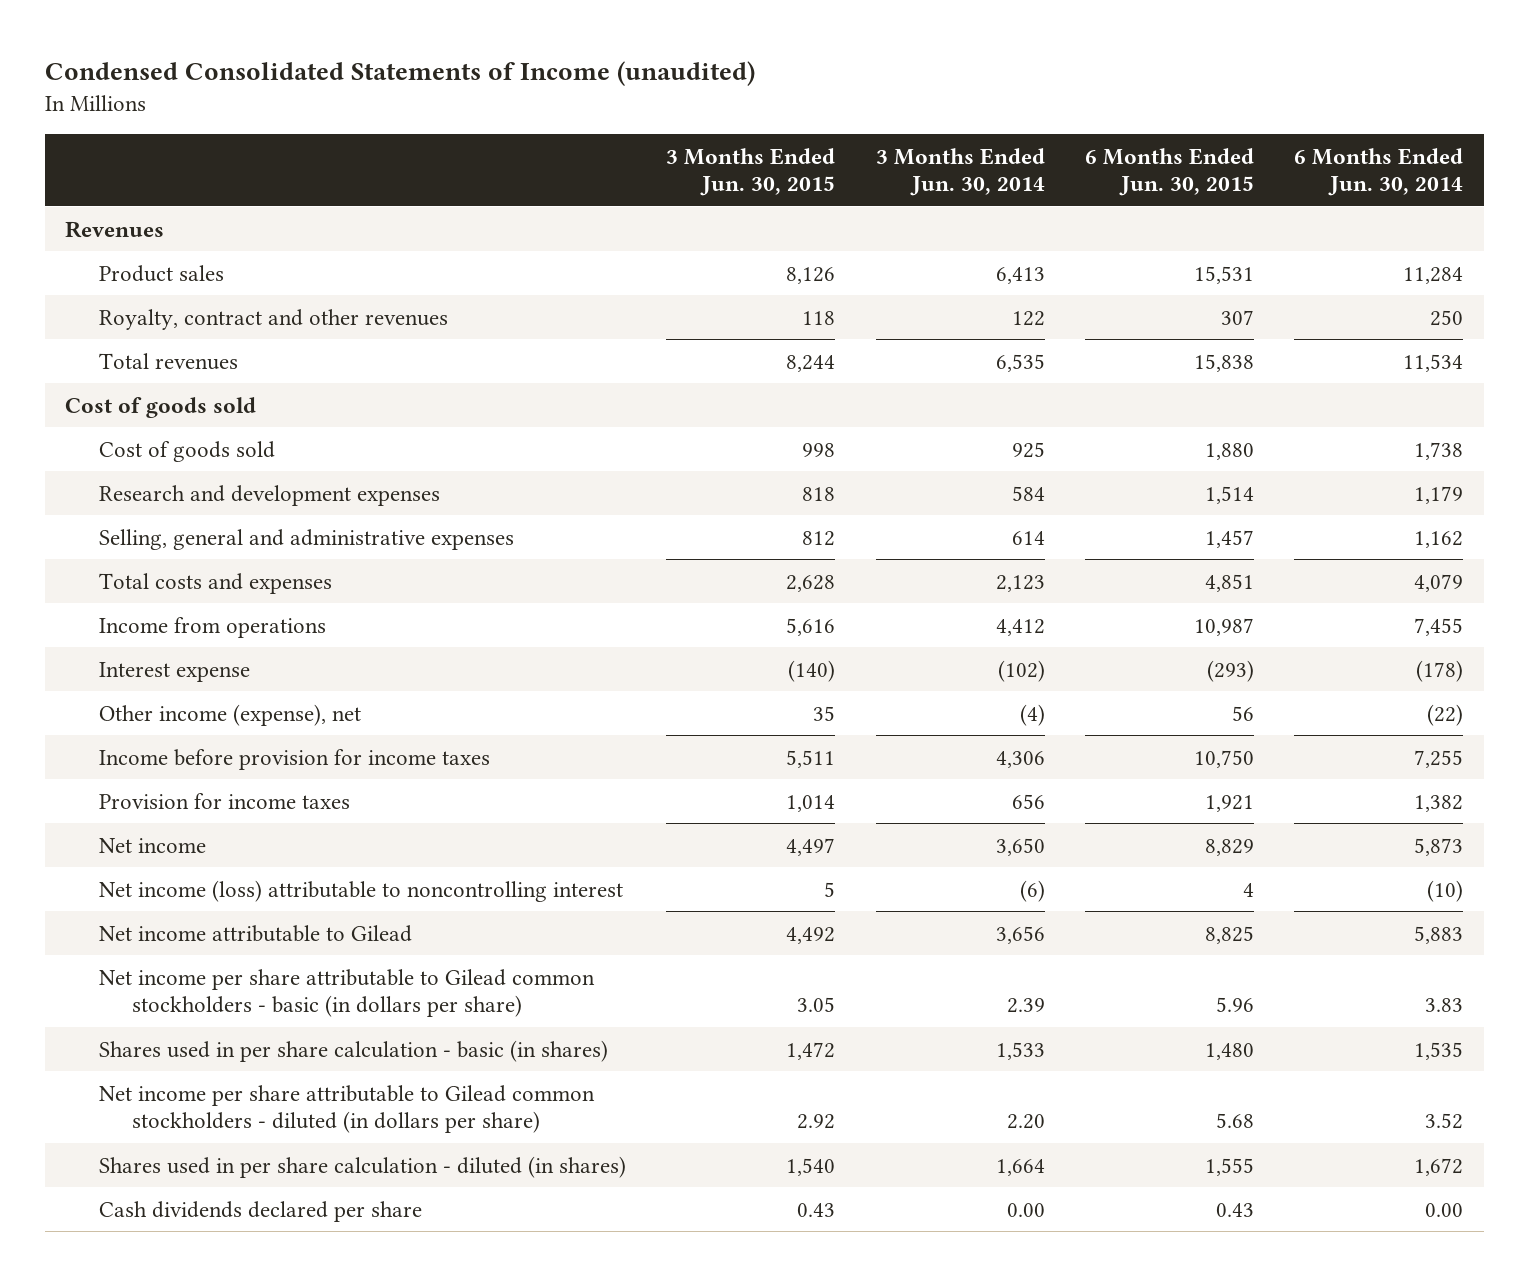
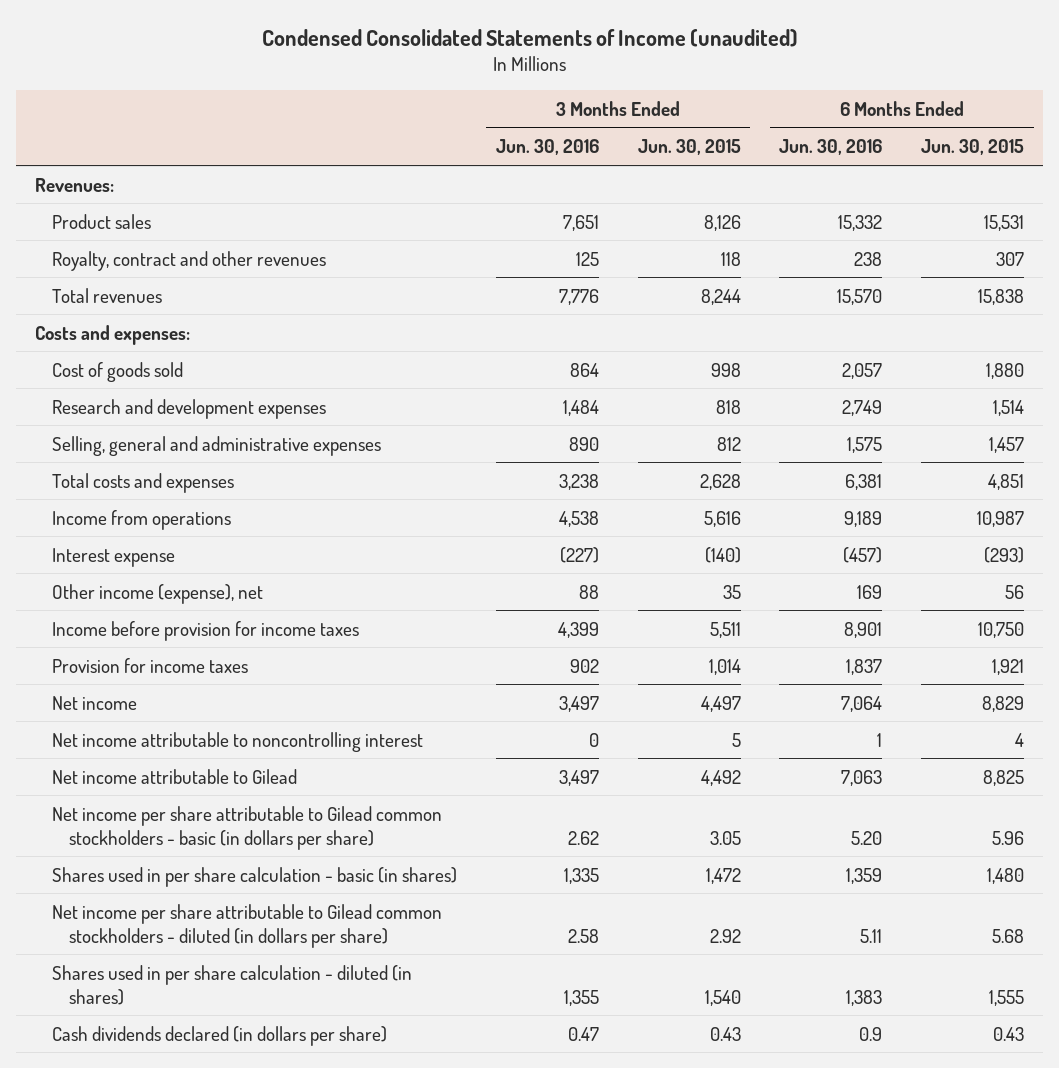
- | 3 Months Ended Jun. 30, 2015 | 3 Months Ended Jun. 30, 2014 | 6 Months Ended Jun. 30, 2015 | 6 Months Ended Jun. 30, 2014
+ | 3 Months Ended Jun. 30, 2016 | 3 Months Ended Jun. 30, 2015 | 6 Months Ended Jun. 30, 2016 | 6 Months Ended Jun. 30, 2015
- Revenues
+ Revenues:
- Cost of goods sold
+ Costs and expenses:
- Net income (loss) attributable to noncontrolling interest | 5 | (6) | 4 | (10)
+ Net income attributable to noncontrolling interest | 0 | 5 | 1 | 4
- Cash dividends declared per share | 0.43 | 0.00 | 0.43 | 0.00
+ Cash dividends declared (in dollars per share) | 0.47 | 0.43 | 0.9 | 0.43

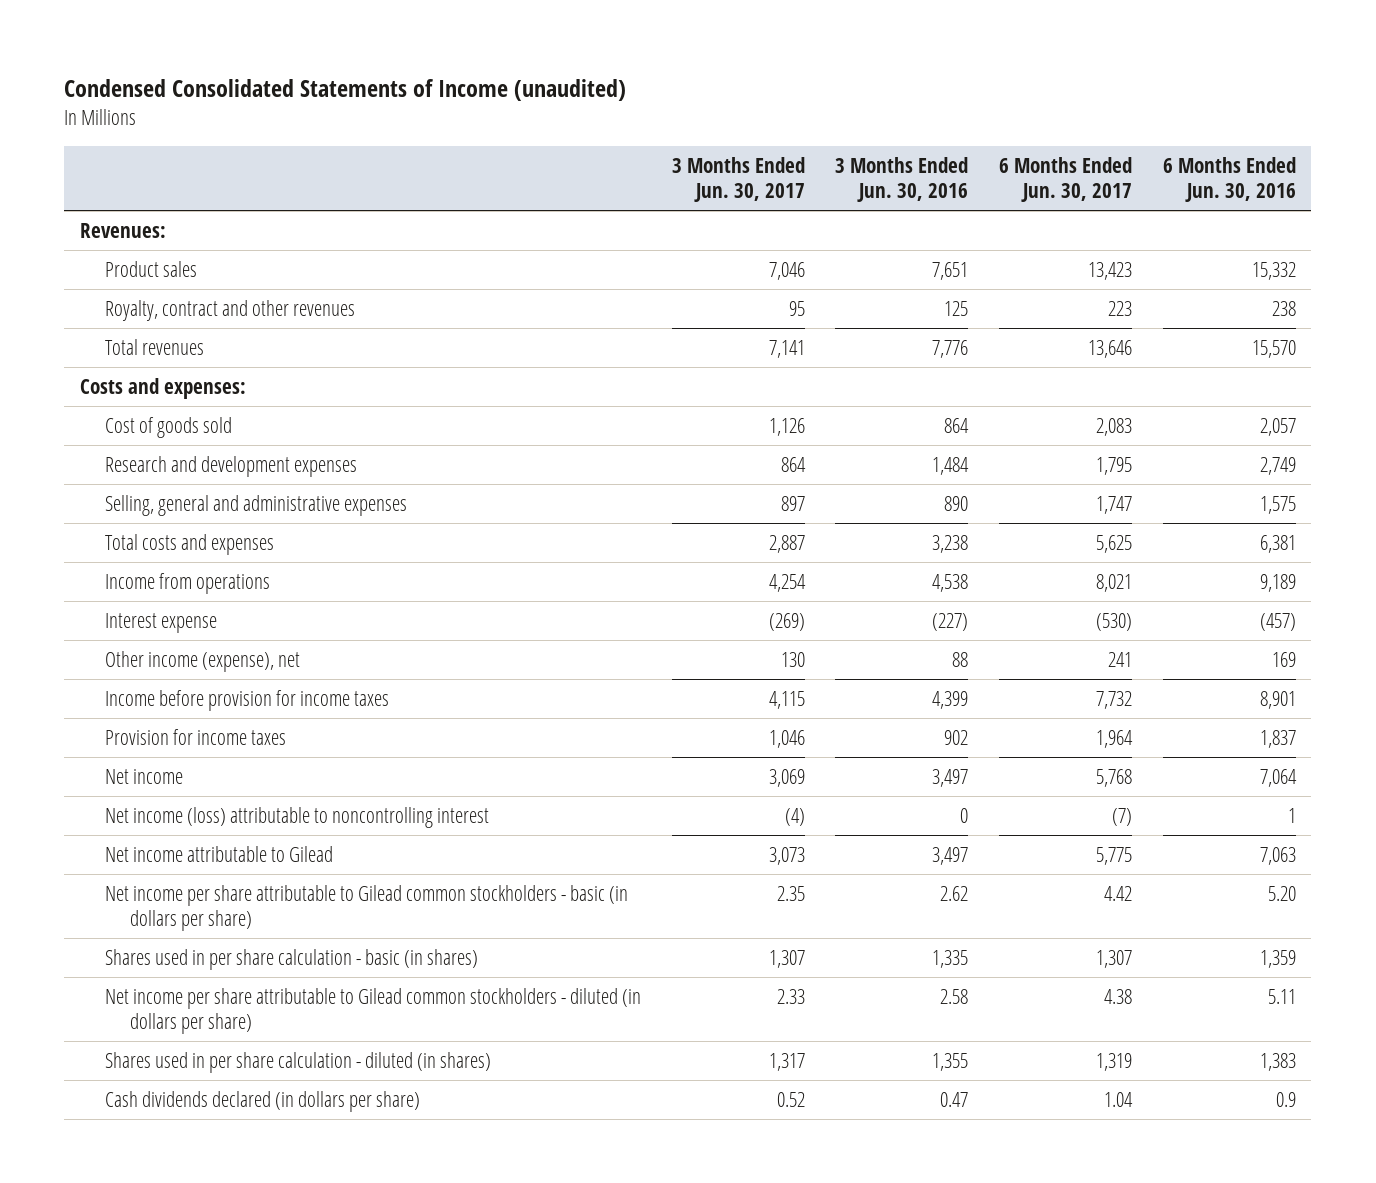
- | 3 Months Ended Jun. 30, 2016 | 3 Months Ended Jun. 30, 2015 | 6 Months Ended Jun. 30, 2016 | 6 Months Ended Jun. 30, 2015
+ | 3 Months Ended Jun. 30, 2017 | 3 Months Ended Jun. 30, 2016 | 6 Months Ended Jun. 30, 2017 | 6 Months Ended Jun. 30, 2016
- Net income attributable to noncontrolling interest | 0 | 5 | 1 | 4
+ Net income (loss) attributable to noncontrolling interest | (4) | 0 | (7) | 1

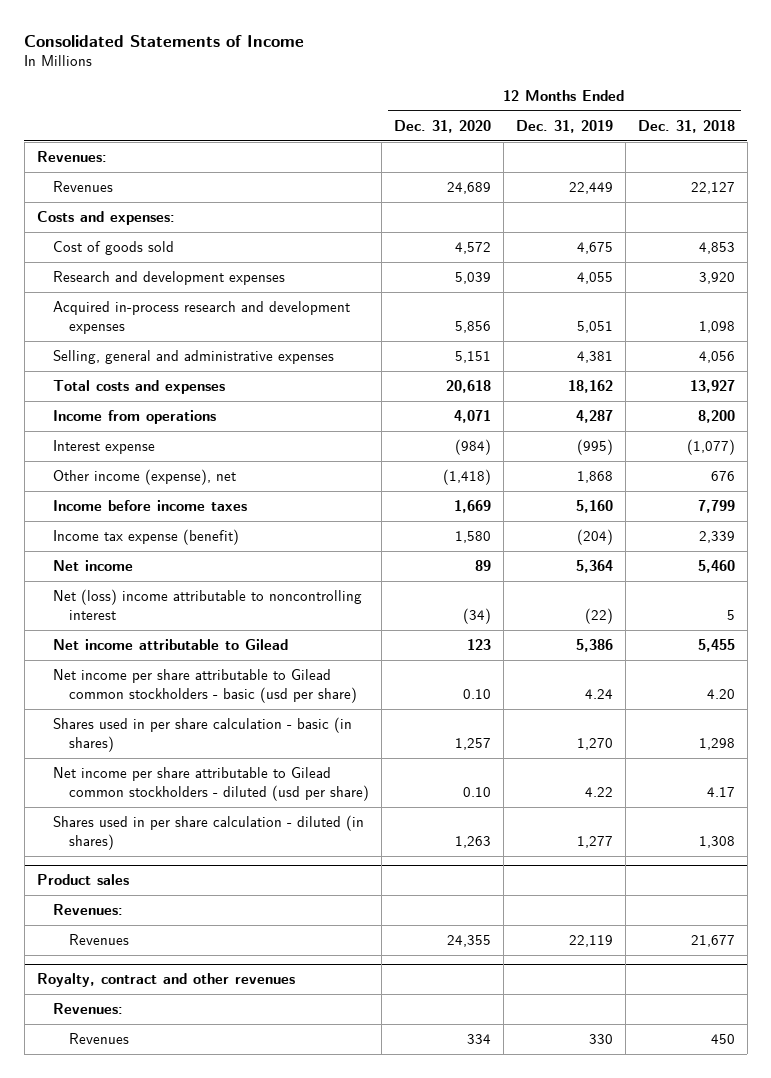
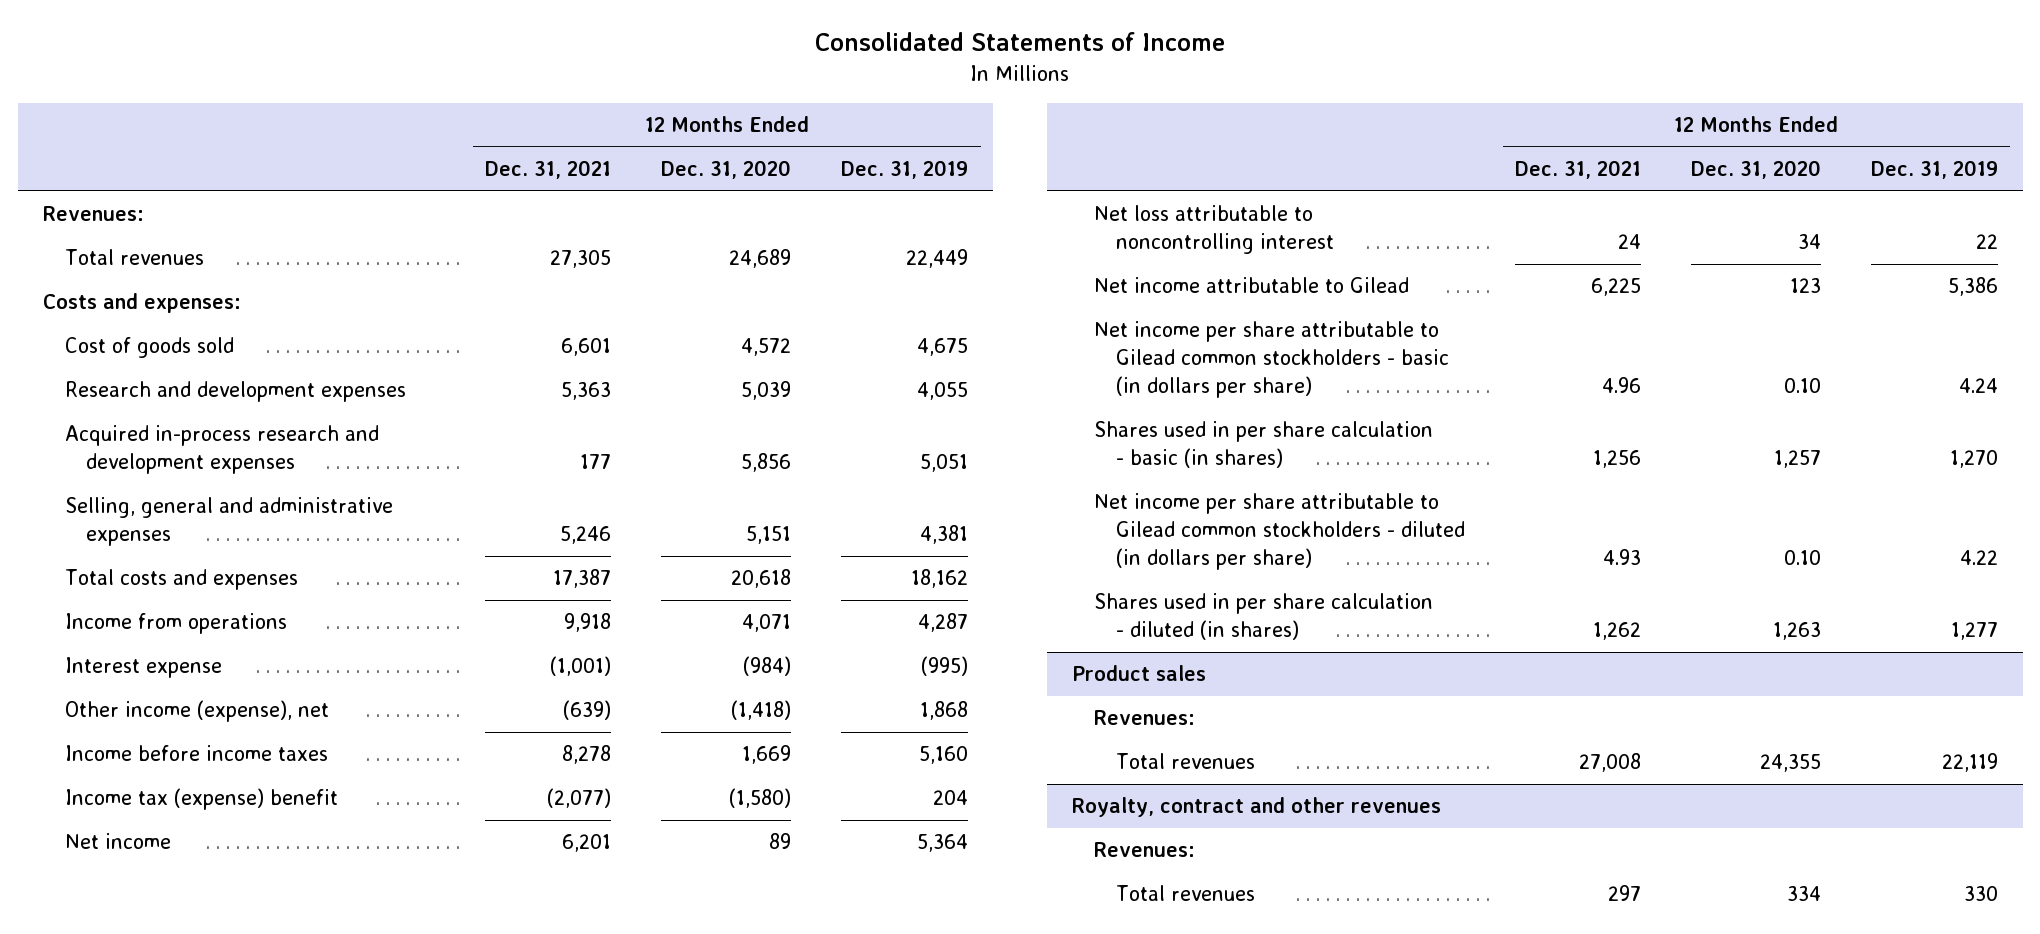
- | 12 Months Ended Dec. 31, 2020 | 12 Months Ended Dec. 31, 2019 | 12 Months Ended Dec. 31, 2018
+ | 12 Months Ended Dec. 31, 2021 | 12 Months Ended Dec. 31, 2020 | 12 Months Ended Dec. 31, 2019
- Revenues | 24,689 | 22,449 | 22,127
+ Total revenues | 27,305 | 24,689 | 22,449
- Income tax expense (benefit) | 1,580 | (204) | 2,339
+ Income tax (expense) benefit | (2,077) | (1,580) | 204
- Net (loss) income attributable to noncontrolling interest | (34) | (22) | 5
+ Net loss attributable to noncontrolling interest | 24 | 34 | 22
- Net income per share attributable to Gilead common stockholders - basic (usd per share) | 0.10 | 4.24 | 4.20
+ Net income per share attributable to Gilead common stockholders - basic (in dollars per share) | 4.96 | 0.10 | 4.24
- Net income per share attributable to Gilead common stockholders - diluted (usd per share) | 0.10 | 4.22 | 4.17
+ Net income per share attributable to Gilead common stockholders - diluted (in dollars per share) | 4.93 | 0.10 | 4.22
@ Product sales
- Revenues | 24,355 | 22,119 | 21,677
+ Total revenues | 27,008 | 24,355 | 22,119
@ Royalty, contract and other revenues
- Revenues | 334 | 330 | 450
+ Total revenues | 297 | 334 | 330

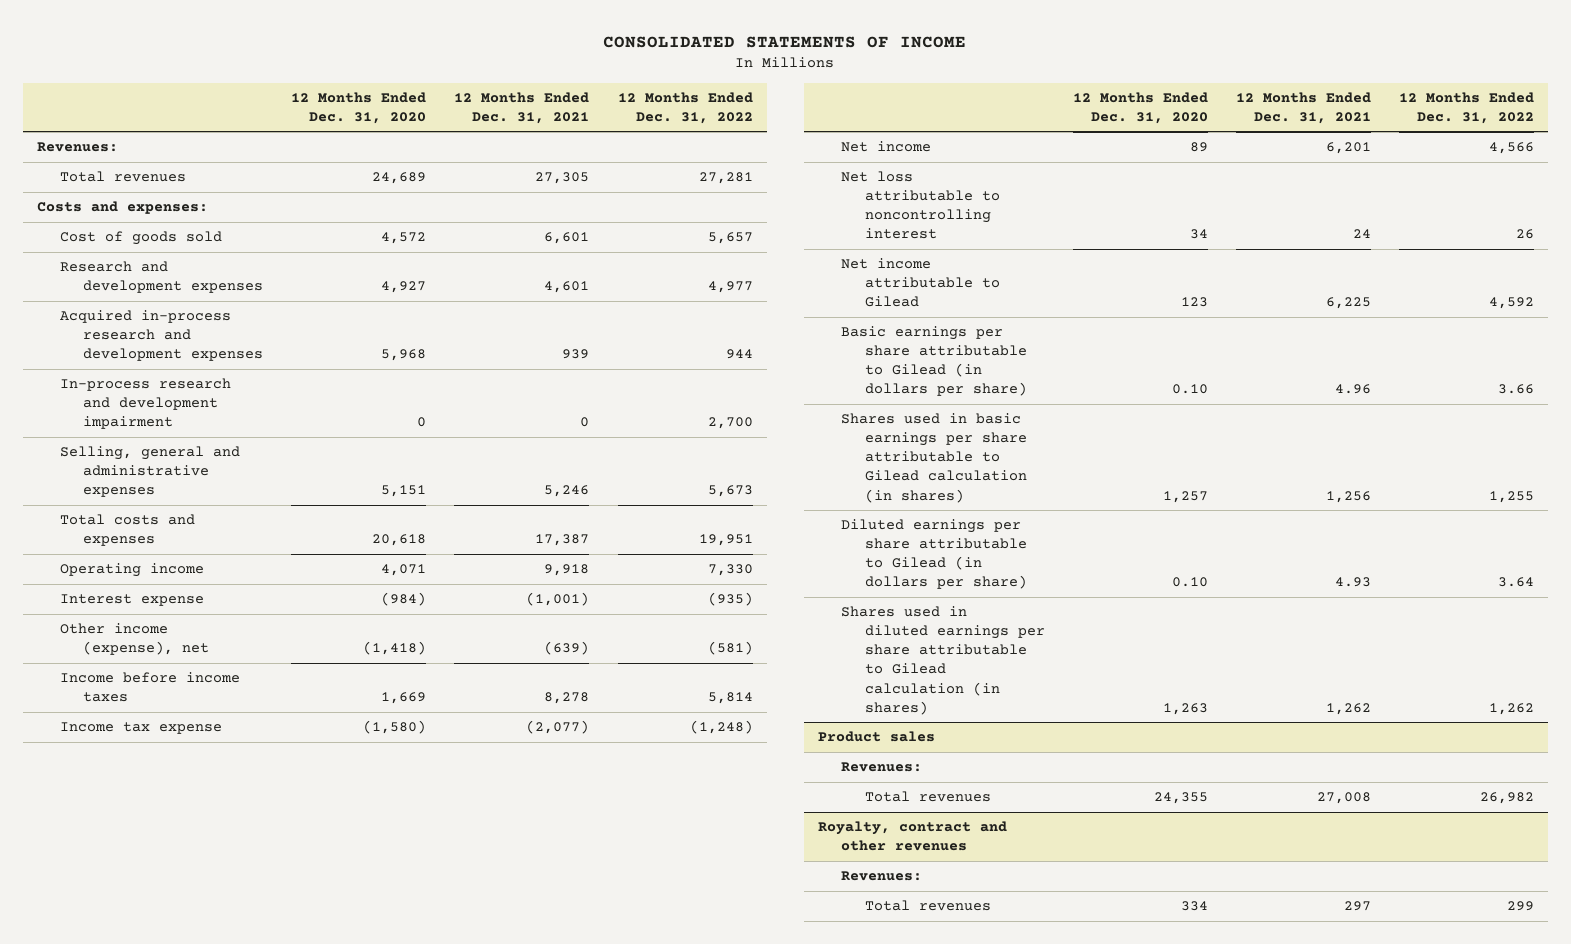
- Consolidated Statements of Income
+ CONSOLIDATED STATEMENTS OF INCOME
- | 12 Months Ended Dec. 31, 2021 | 12 Months Ended Dec. 31, 2020 | 12 Months Ended Dec. 31, 2019
+ | 12 Months Ended Dec. 31, 2020 | 12 Months Ended Dec. 31, 2021 | 12 Months Ended Dec. 31, 2022
- Research and development expenses | 5,363 | 5,039 | 4,055
- Acquired in-process research and development expenses | 177 | 5,856 | 5,051
+ Research and development expenses | 4,927 | 4,601 | 4,977
+ Acquired in-process research and development expenses | 5,968 | 939 | 944
+ In-process research and development impairment | 0 | 0 | 2,700
- Income from operations | 9,918 | 4,071 | 4,287
+ Operating income | 4,071 | 9,918 | 7,330
- Income tax (expense) benefit | (2,077) | (1,580) | 204
+ Income tax expense | (1,580) | (2,077) | (1,248)
- Net income per share attributable to Gilead common stockholders - basic (in dollars per share) | 4.96 | 0.10 | 4.24
- Shares used in per share calculation - basic (in shares) | 1,256 | 1,257 | 1,270
- Net income per share attributable to Gilead common stockholders - diluted (in dollars per share) | 4.93 | 0.10 | 4.22
- Shares used in per share calculation - diluted (in shares) | 1,262 | 1,263 | 1,277
+ Basic earnings per share attributable to Gilead (in dollars per share) | 0.10 | 4.96 | 3.66
+ Shares used in basic earnings per share attributable to Gilead calculation (in shares) | 1,257 | 1,256 | 1,255
+ Diluted earnings per share attributable to Gilead (in dollars per share) | 0.10 | 4.93 | 3.64
+ Shares used in diluted earnings per share attributable to Gilead calculation (in shares) | 1,263 | 1,262 | 1,262

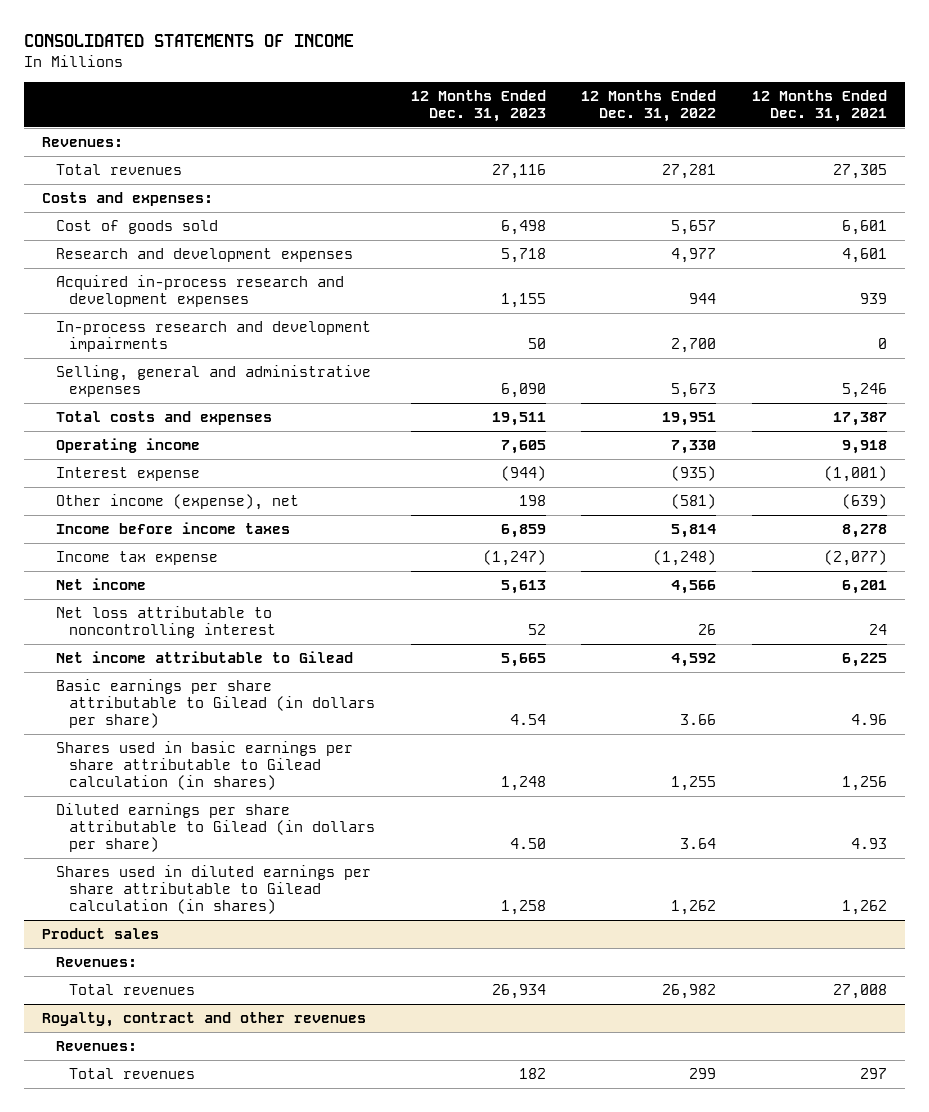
- | 12 Months Ended Dec. 31, 2020 | 12 Months Ended Dec. 31, 2021 | 12 Months Ended Dec. 31, 2022
+ | 12 Months Ended Dec. 31, 2023 | 12 Months Ended Dec. 31, 2022 | 12 Months Ended Dec. 31, 2021
- In-process research and development impairment | 0 | 0 | 2,700
+ In-process research and development impairments | 50 | 2,700 | 0

